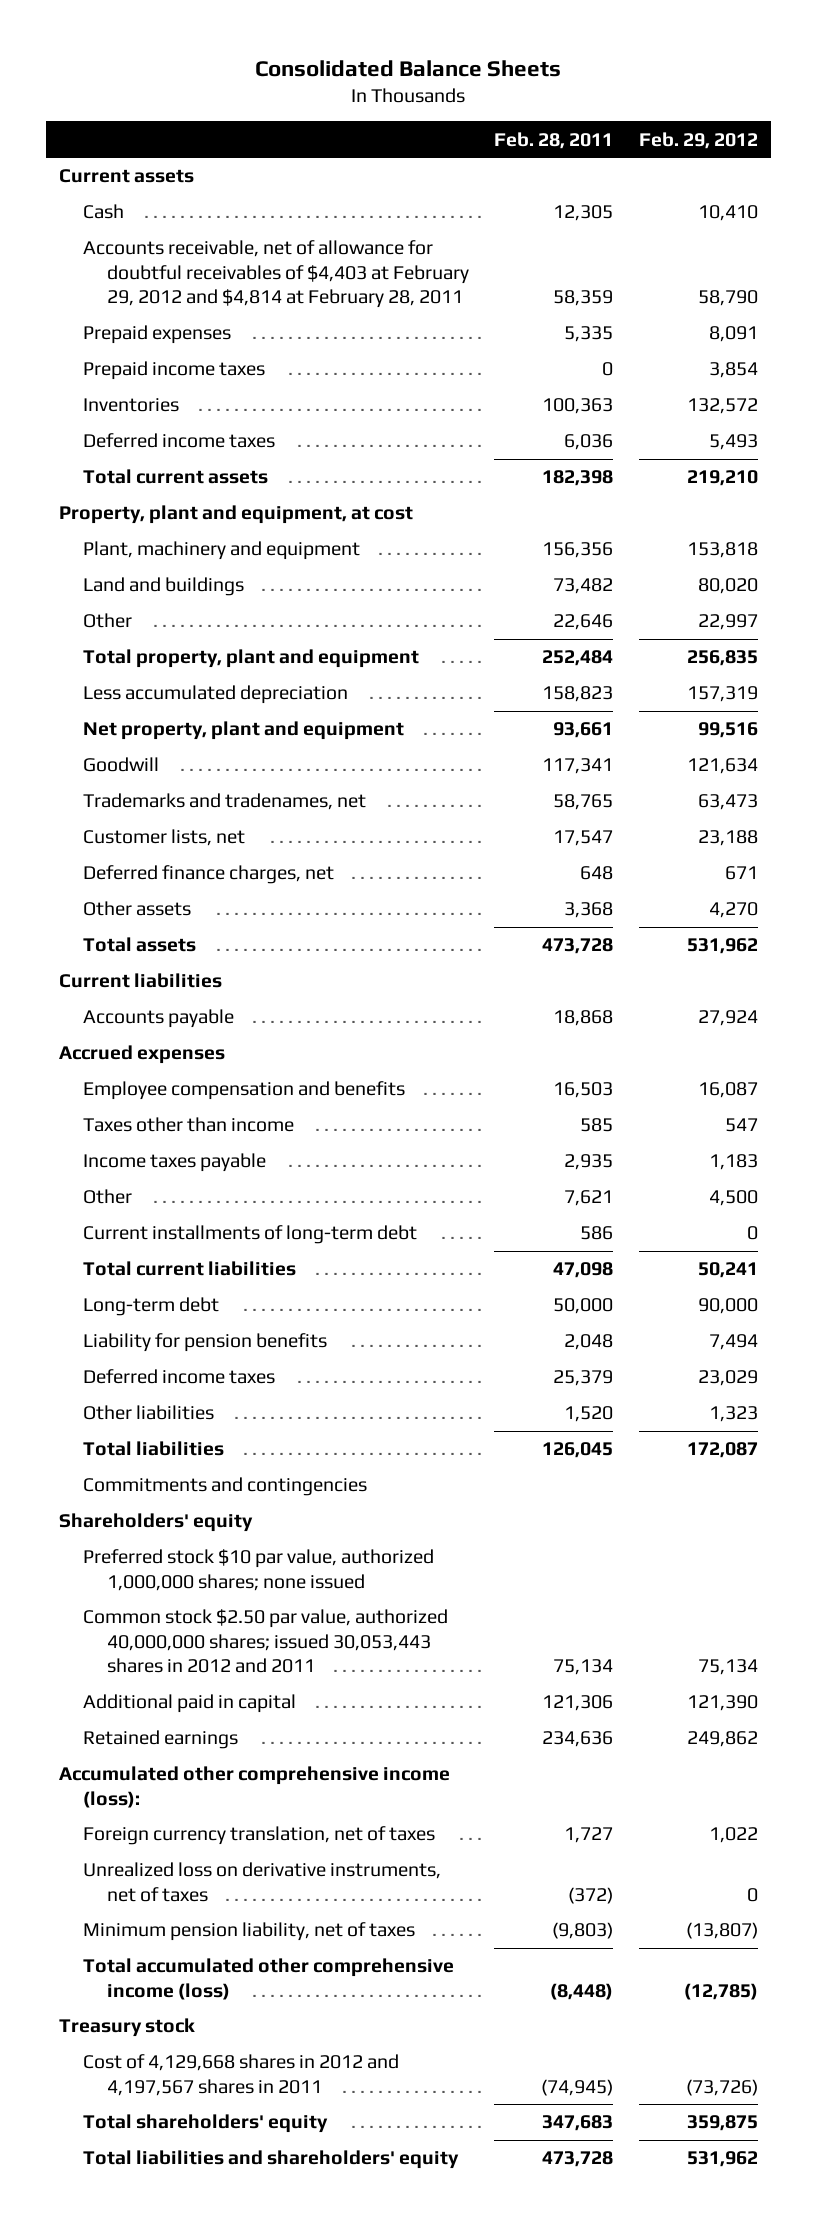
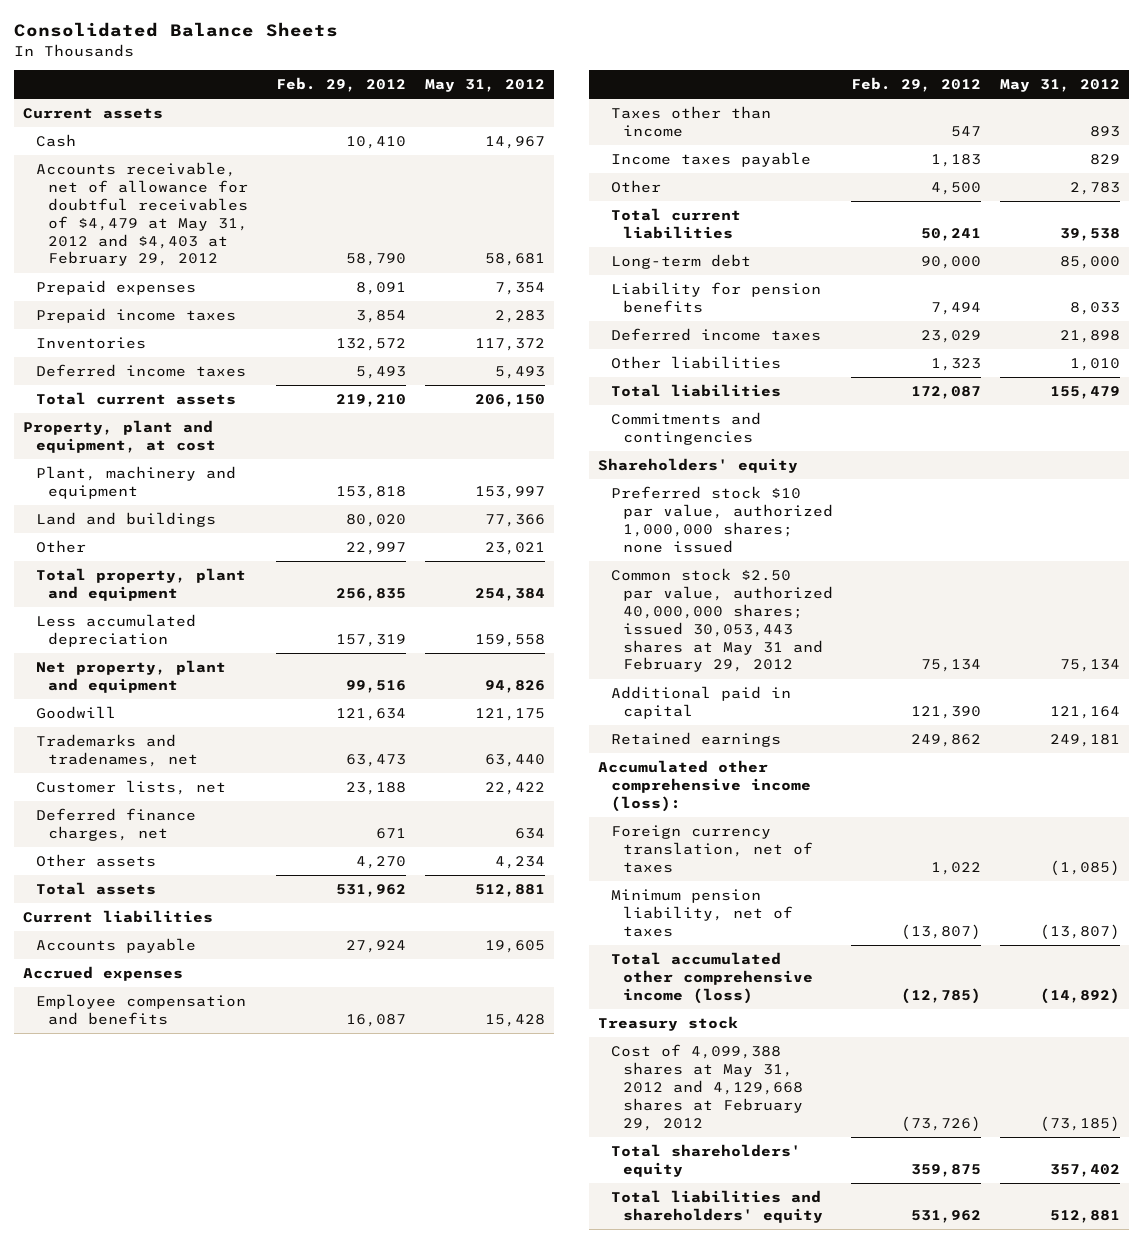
- | Feb. 28, 2011 | Feb. 29, 2012
+ | Feb. 29, 2012 | May 31, 2012
- Accounts receivable, net of allowance for doubtful receivables of $4,403 at February 29, 2012 and $4,814 at February 28, 2011 | 58,359 | 58,790
+ Accounts receivable, net of allowance for doubtful receivables of $4,479 at May 31, 2012 and $4,403 at February 29, 2012 | 58,790 | 58,681
- Current installments of long-term debt | 586 | 0
- Common stock $2.50 par value, authorized 40,000,000 shares; issued 30,053,443 shares in 2012 and 2011 | 75,134 | 75,134
+ Common stock $2.50 par value, authorized 40,000,000 shares; issued 30,053,443 shares at May 31 and February 29, 2012 | 75,134 | 75,134
- Unrealized loss on derivative instruments, net of taxes | (372) | 0
- Cost of 4,129,668 shares in 2012 and 4,197,567 shares in 2011 | (74,945) | (73,726)
+ Cost of 4,099,388 shares at May 31, 2012 and 4,129,668 shares at February 29, 2012 | (73,726) | (73,185)

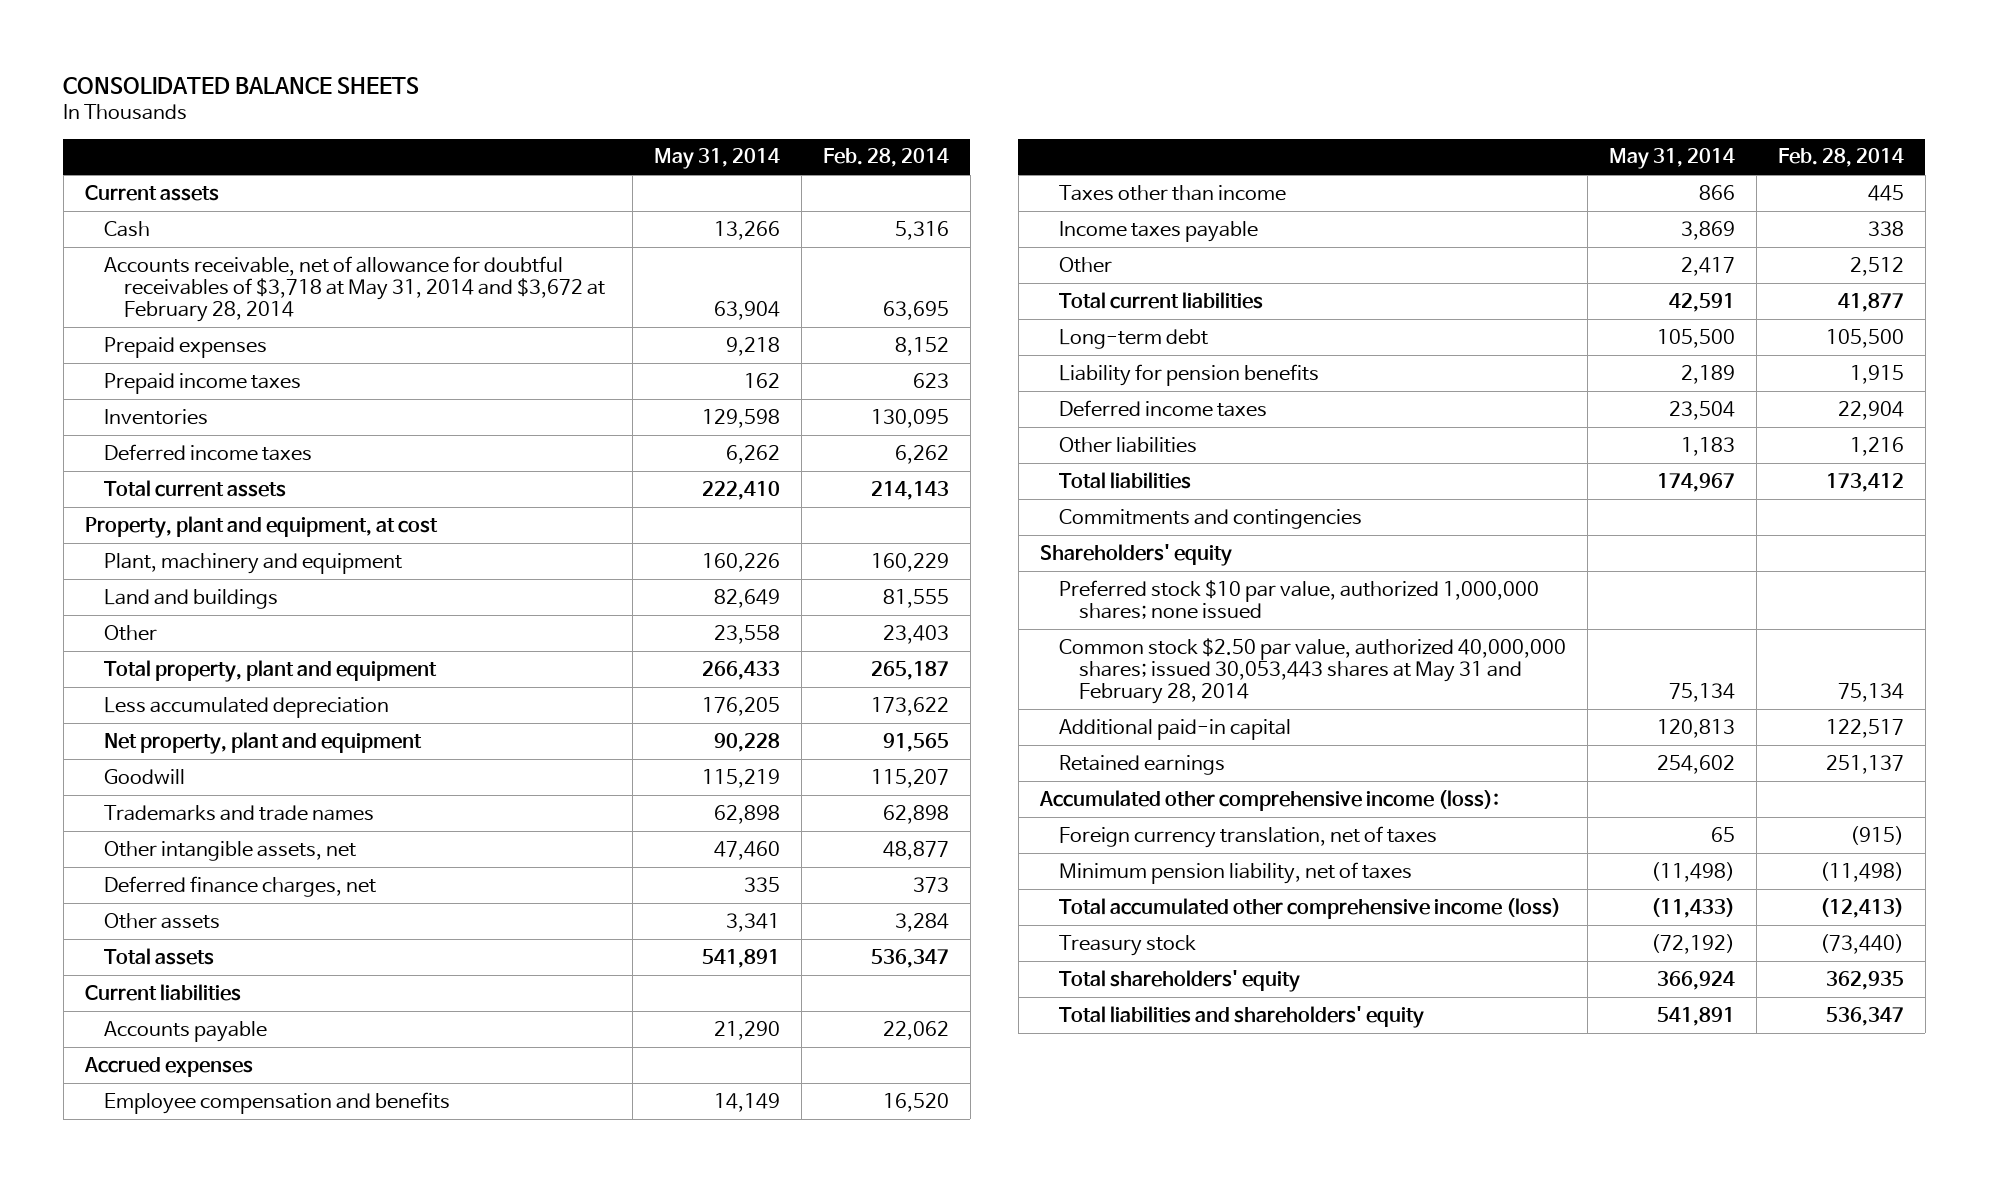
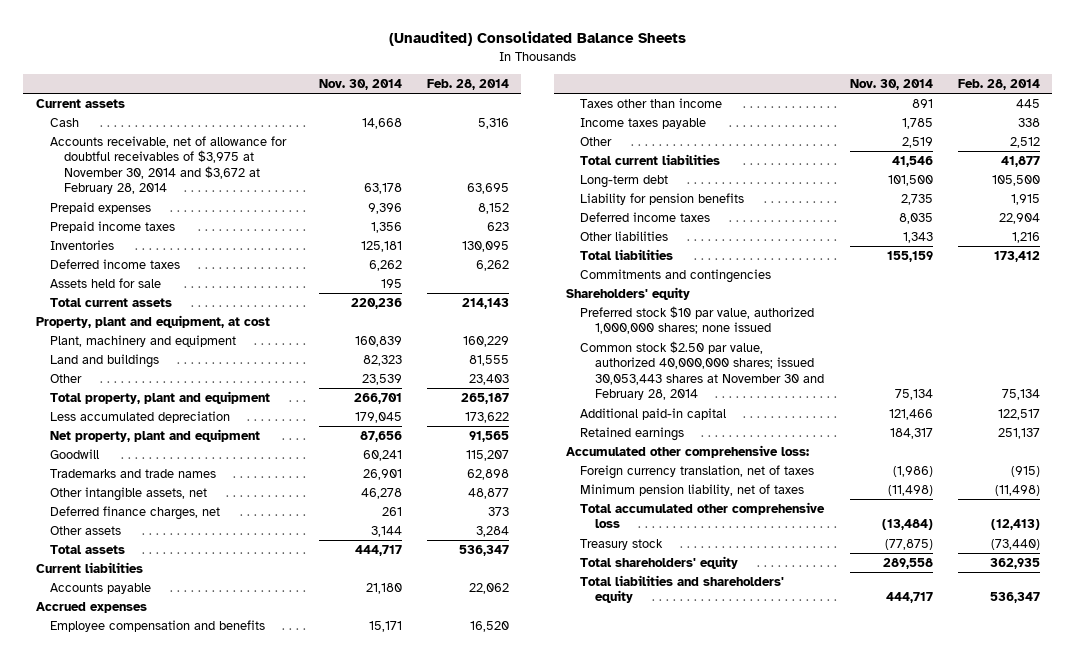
- CONSOLIDATED BALANCE SHEETS
+ (Unaudited) Consolidated Balance Sheets
- | May 31, 2014 | Feb. 28, 2014
+ | Nov. 30, 2014 | Feb. 28, 2014
- Accounts receivable, net of allowance for doubtful receivables of $3,718 at May 31, 2014 and $3,672 at February 28, 2014 | 63,904 | 63,695
+ Accounts receivable, net of allowance for doubtful receivables of $3,975 at November 30, 2014 and $3,672 at February 28, 2014 | 63,178 | 63,695
+ Assets held for sale | 195 |
- Common stock $2.50 par value, authorized 40,000,000 shares; issued 30,053,443 shares at May 31 and February 28, 2014 | 75,134 | 75,134
+ Common stock $2.50 par value, authorized 40,000,000 shares; issued 30,053,443 shares at November 30 and February 28, 2014 | 75,134 | 75,134
- Accumulated other comprehensive income (loss):
+ Accumulated other comprehensive loss:
- Total accumulated other comprehensive income (loss) | (11,433) | (12,413)
+ Total accumulated other comprehensive loss | (13,484) | (12,413)

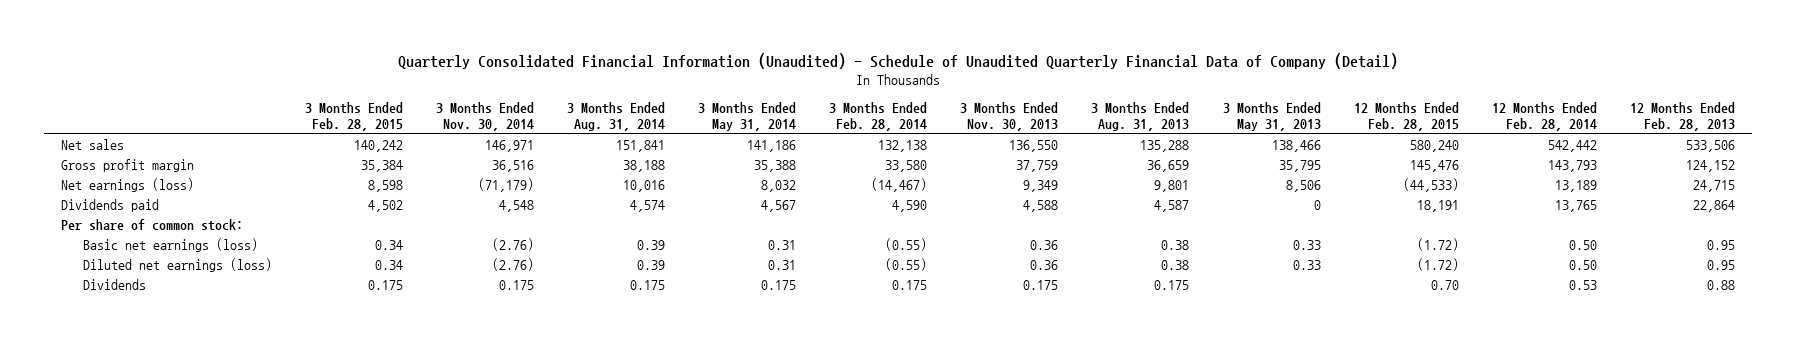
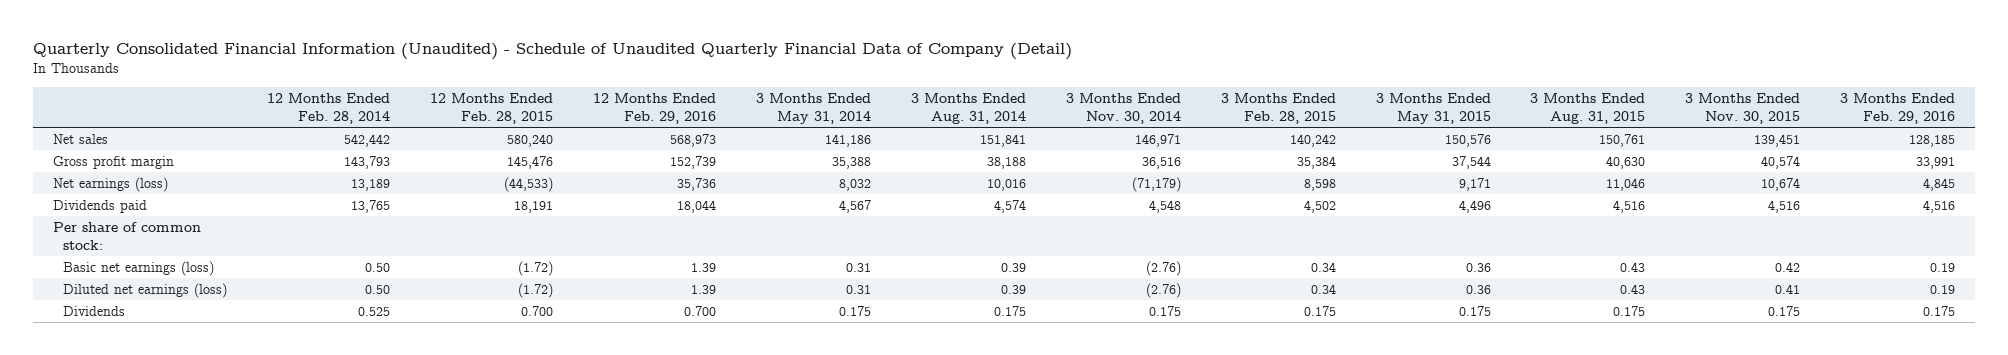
- | 3 Months Ended Feb. 28, 2015 | 3 Months Ended Nov. 30, 2014 | 3 Months Ended Aug. 31, 2014 | 3 Months Ended May 31, 2014 | 3 Months Ended Feb. 28, 2014 | 3 Months Ended Nov. 30, 2013 | 3 Months Ended Aug. 31, 2013 | 3 Months Ended May 31, 2013 | 12 Months Ended Feb. 28, 2015 | 12 Months Ended Feb. 28, 2014 | 12 Months Ended Feb. 28, 2013
+ | 12 Months Ended Feb. 28, 2014 | 12 Months Ended Feb. 28, 2015 | 12 Months Ended Feb. 29, 2016 | 3 Months Ended May 31, 2014 | 3 Months Ended Aug. 31, 2014 | 3 Months Ended Nov. 30, 2014 | 3 Months Ended Feb. 28, 2015 | 3 Months Ended May 31, 2015 | 3 Months Ended Aug. 31, 2015 | 3 Months Ended Nov. 30, 2015 | 3 Months Ended Feb. 29, 2016
- Dividends | 0.175 | 0.175 | 0.175 | 0.175 | 0.175 | 0.175 | 0.175 | | 0.70 | 0.53 | 0.88
+ Dividends | 0.525 | 0.700 | 0.700 | 0.175 | 0.175 | 0.175 | 0.175 | 0.175 | 0.175 | 0.175 | 0.175

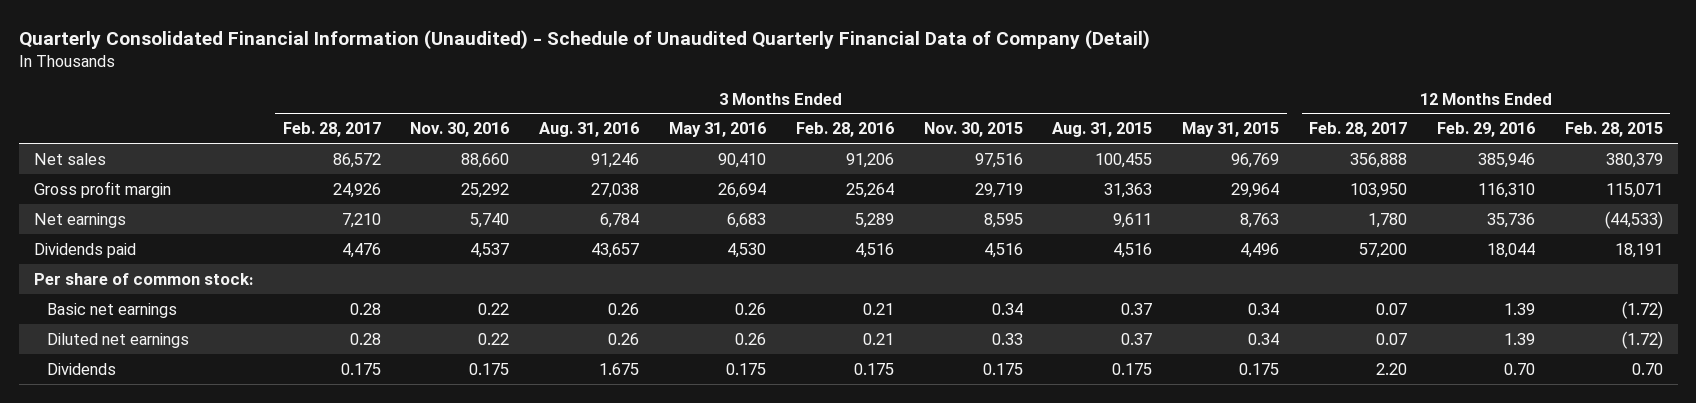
- | 12 Months Ended Feb. 28, 2014 | 12 Months Ended Feb. 28, 2015 | 12 Months Ended Feb. 29, 2016 | 3 Months Ended May 31, 2014 | 3 Months Ended Aug. 31, 2014 | 3 Months Ended Nov. 30, 2014 | 3 Months Ended Feb. 28, 2015 | 3 Months Ended May 31, 2015 | 3 Months Ended Aug. 31, 2015 | 3 Months Ended Nov. 30, 2015 | 3 Months Ended Feb. 29, 2016
+ | 3 Months Ended Feb. 28, 2017 | 3 Months Ended Nov. 30, 2016 | 3 Months Ended Aug. 31, 2016 | 3 Months Ended May 31, 2016 | 3 Months Ended Feb. 28, 2016 | 3 Months Ended Nov. 30, 2015 | 3 Months Ended Aug. 31, 2015 | 3 Months Ended May 31, 2015 | 12 Months Ended Feb. 28, 2017 | 12 Months Ended Feb. 29, 2016 | 12 Months Ended Feb. 28, 2015
- Net sales | 542,442 | 580,240 | 568,973 | 141,186 | 151,841 | 146,971 | 140,242 | 150,576 | 150,761 | 139,451 | 128,185
- Gross profit margin | 143,793 | 145,476 | 152,739 | 35,388 | 38,188 | 36,516 | 35,384 | 37,544 | 40,630 | 40,574 | 33,991
- Net earnings (loss) | 13,189 | (44,533) | 35,736 | 8,032 | 10,016 | (71,179) | 8,598 | 9,171 | 11,046 | 10,674 | 4,845
+ Net sales | 86,572 | 88,660 | 91,246 | 90,410 | 91,206 | 97,516 | 100,455 | 96,769 | 356,888 | 385,946 | 380,379
+ Gross profit margin | 24,926 | 25,292 | 27,038 | 26,694 | 25,264 | 29,719 | 31,363 | 29,964 | 103,950 | 116,310 | 115,071
+ Net earnings | 7,210 | 5,740 | 6,784 | 6,683 | 5,289 | 8,595 | 9,611 | 8,763 | 1,780 | 35,736 | (44,533)
- Basic net earnings (loss) | 0.50 | (1.72) | 1.39 | 0.31 | 0.39 | (2.76) | 0.34 | 0.36 | 0.43 | 0.42 | 0.19
- Diluted net earnings (loss) | 0.50 | (1.72) | 1.39 | 0.31 | 0.39 | (2.76) | 0.34 | 0.36 | 0.43 | 0.41 | 0.19
- Dividends | 0.525 | 0.700 | 0.700 | 0.175 | 0.175 | 0.175 | 0.175 | 0.175 | 0.175 | 0.175 | 0.175
+ Basic net earnings | 0.28 | 0.22 | 0.26 | 0.26 | 0.21 | 0.34 | 0.37 | 0.34 | 0.07 | 1.39 | (1.72)
+ Diluted net earnings | 0.28 | 0.22 | 0.26 | 0.26 | 0.21 | 0.33 | 0.37 | 0.34 | 0.07 | 1.39 | (1.72)
+ Dividends | 0.175 | 0.175 | 1.675 | 0.175 | 0.175 | 0.175 | 0.175 | 0.175 | 2.20 | 0.70 | 0.70

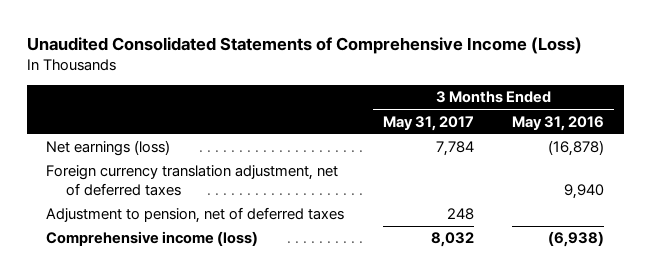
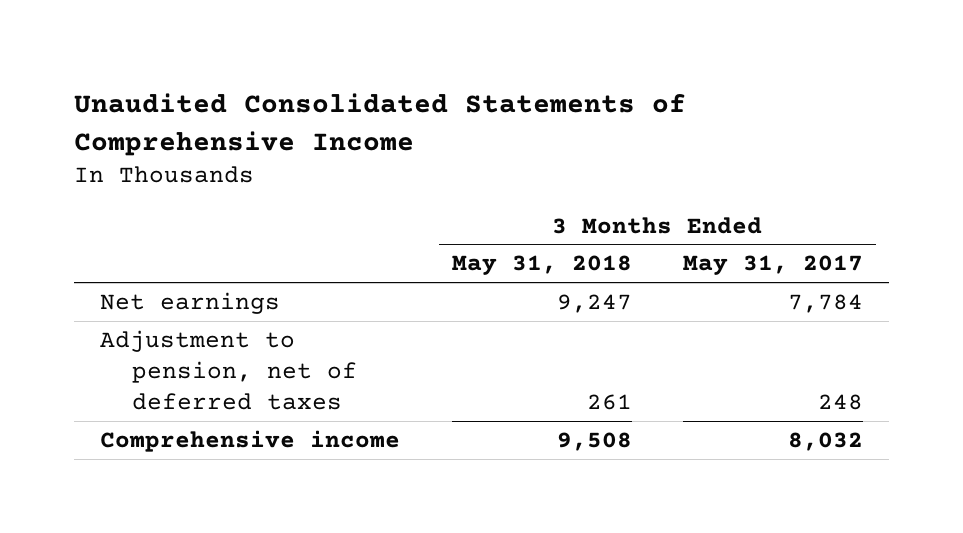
- Unaudited Consolidated Statements of Comprehensive Income (Loss)
+ Unaudited Consolidated Statements of Comprehensive Income
- | 3 Months Ended May 31, 2017 | 3 Months Ended May 31, 2016
+ | 3 Months Ended May 31, 2018 | 3 Months Ended May 31, 2017
- Net earnings (loss) | 7,784 | (16,878)
- Foreign currency translation adjustment, net of deferred taxes | | 9,940
+ Net earnings | 9,247 | 7,784
- Comprehensive income (loss) | 8,032 | (6,938)
+ Comprehensive income | 9,508 | 8,032

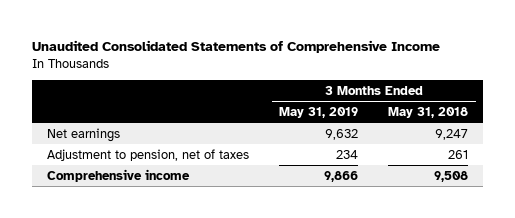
- | 3 Months Ended May 31, 2018 | 3 Months Ended May 31, 2017
+ | 3 Months Ended May 31, 2019 | 3 Months Ended May 31, 2018
- Adjustment to pension, net of deferred taxes | 261 | 248
+ Adjustment to pension, net of taxes | 234 | 261

